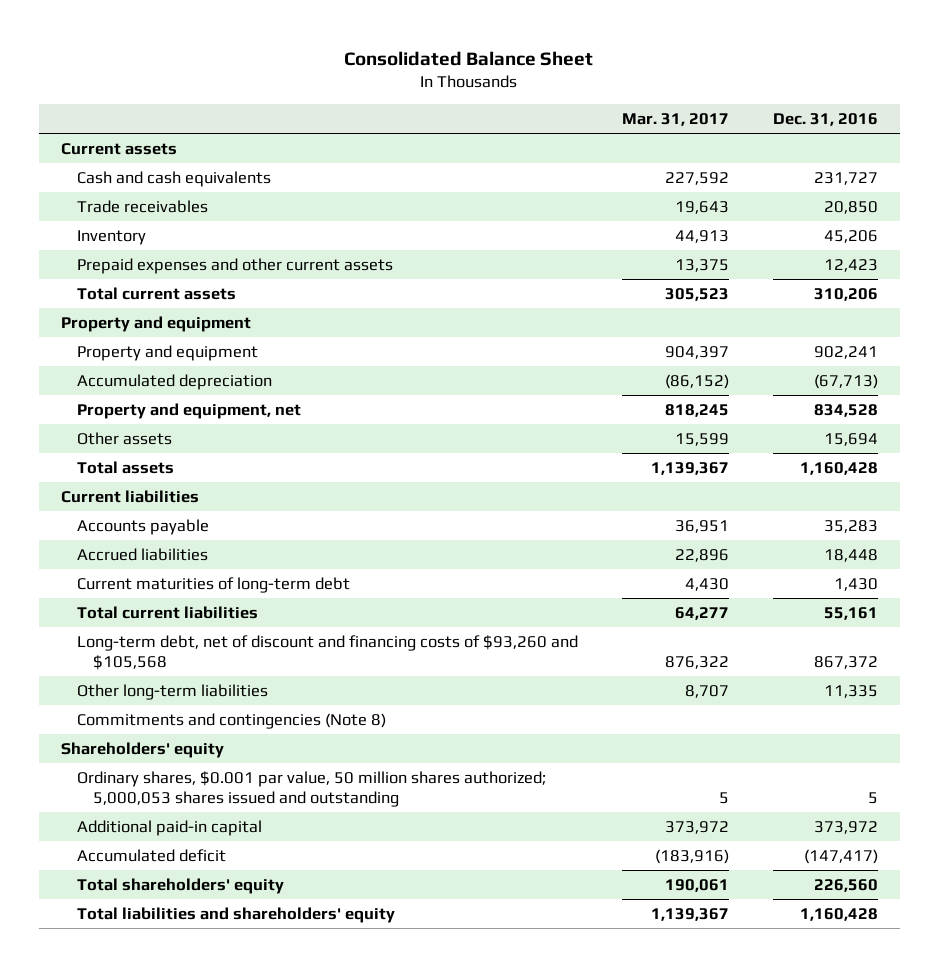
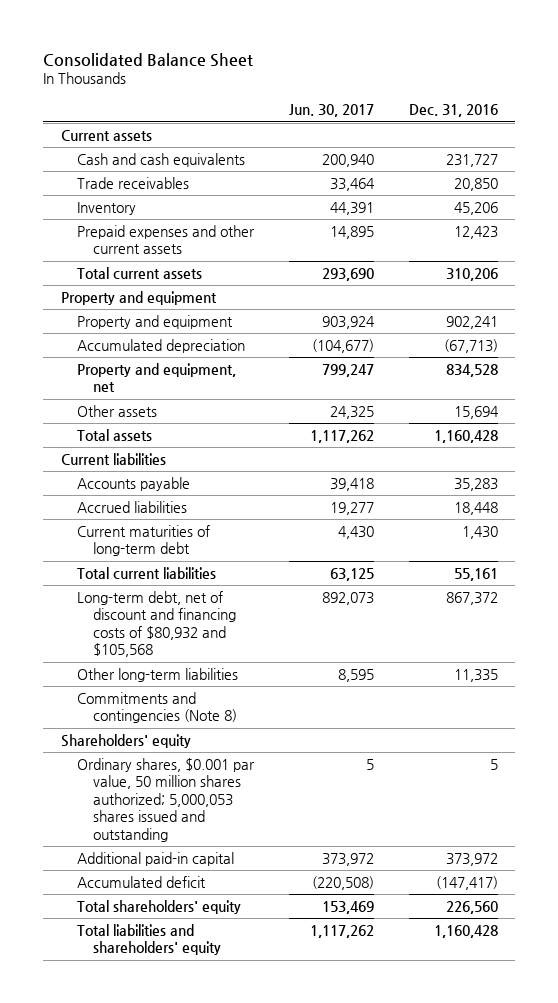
- | Mar. 31, 2017 | Dec. 31, 2016
+ | Jun. 30, 2017 | Dec. 31, 2016
- Long-term debt, net of discount and financing costs of $93,260 and $105,568 | 876,322 | 867,372
+ Long-term debt, net of discount and financing costs of $80,932 and $105,568 | 892,073 | 867,372

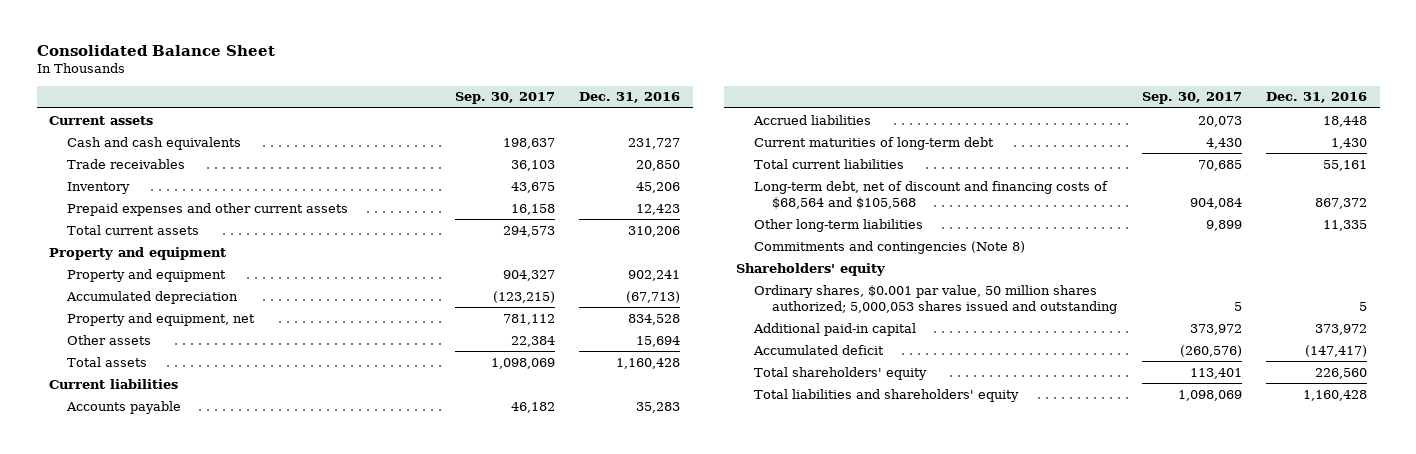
- | Jun. 30, 2017 | Dec. 31, 2016
+ | Sep. 30, 2017 | Dec. 31, 2016
- Long-term debt, net of discount and financing costs of $80,932 and $105,568 | 892,073 | 867,372
+ Long-term debt, net of discount and financing costs of $68,564 and $105,568 | 904,084 | 867,372

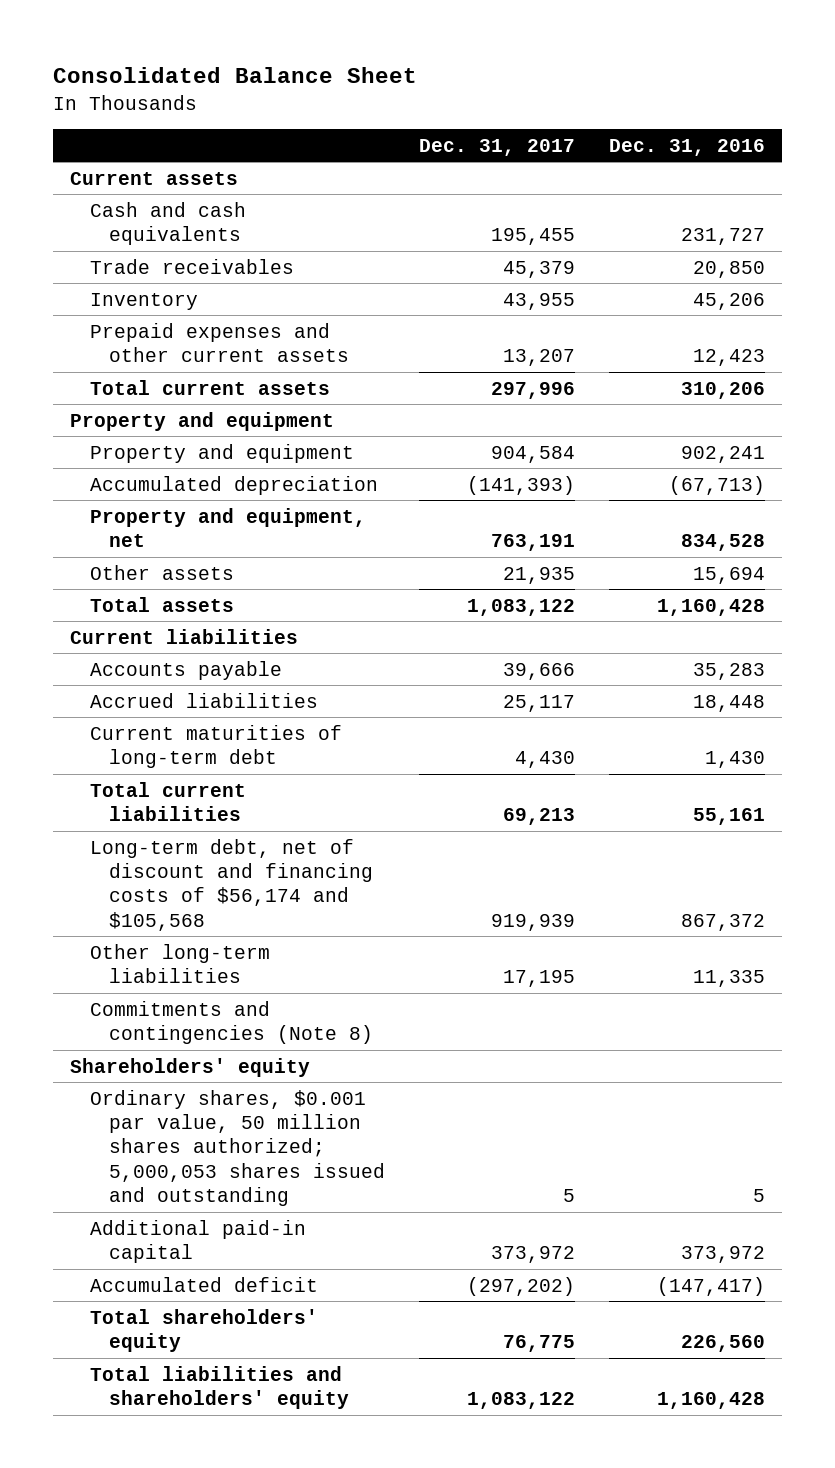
- | Sep. 30, 2017 | Dec. 31, 2016
+ | Dec. 31, 2017 | Dec. 31, 2016
- Long-term debt, net of discount and financing costs of $68,564 and $105,568 | 904,084 | 867,372
+ Long-term debt, net of discount and financing costs of $56,174 and $105,568 | 919,939 | 867,372

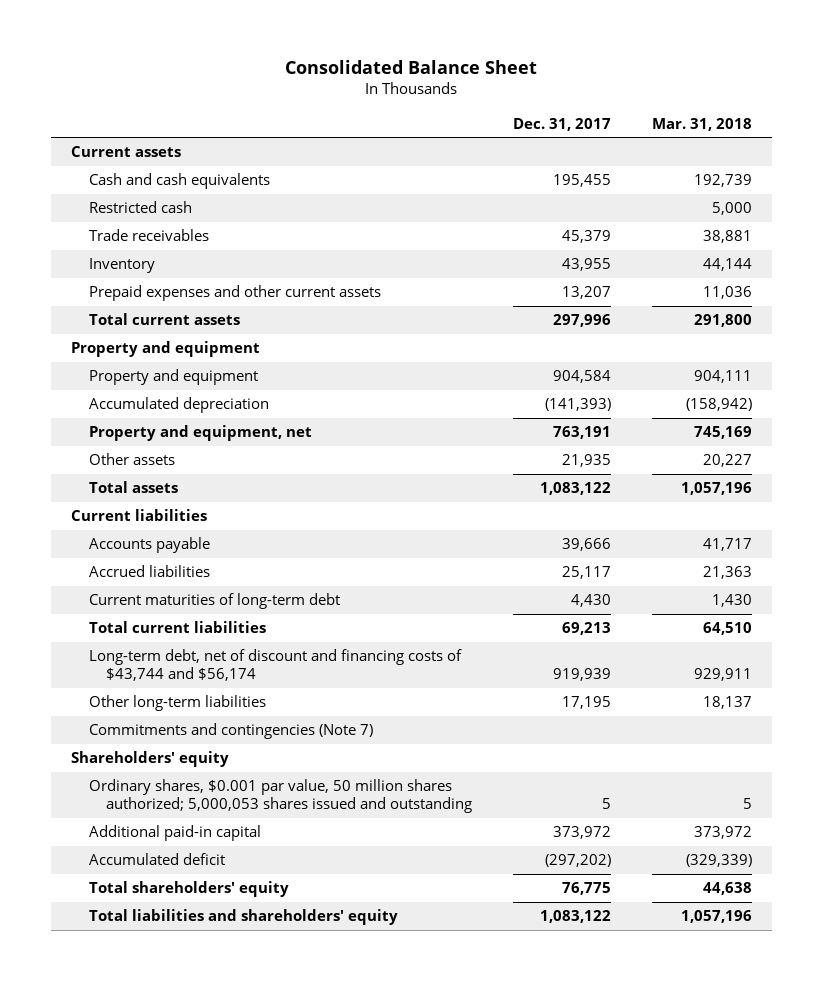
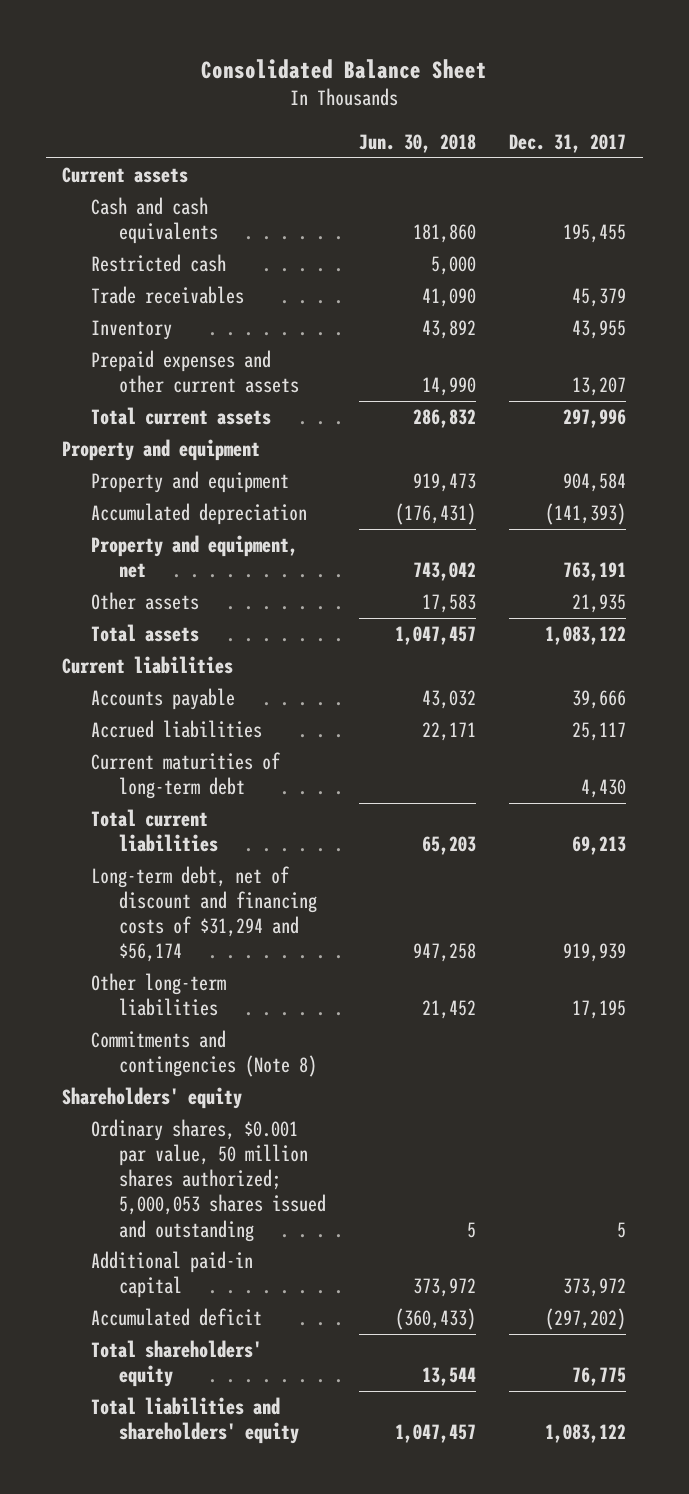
- | Dec. 31, 2017 | Mar. 31, 2018
+ | Jun. 30, 2018 | Dec. 31, 2017
- Long-term debt, net of discount and financing costs of $43,744 and $56,174 | 919,939 | 929,911
+ Long-term debt, net of discount and financing costs of $31,294 and $56,174 | 947,258 | 919,939
- Commitments and contingencies (Note 7)
+ Commitments and contingencies (Note 8)

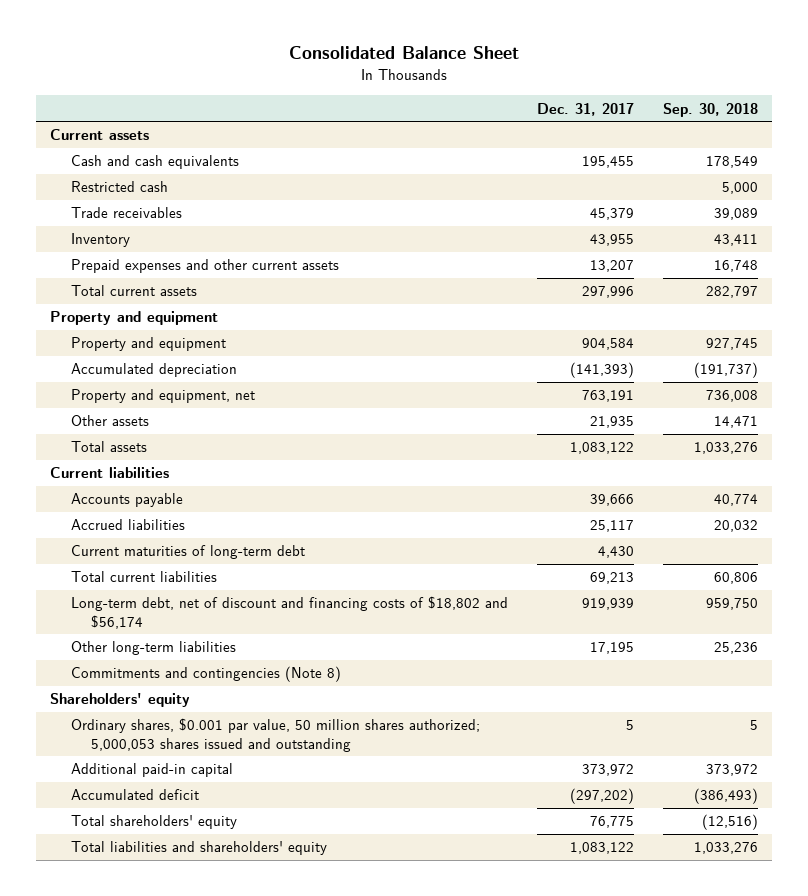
- | Jun. 30, 2018 | Dec. 31, 2017
+ | Dec. 31, 2017 | Sep. 30, 2018
- Long-term debt, net of discount and financing costs of $31,294 and $56,174 | 947,258 | 919,939
+ Long-term debt, net of discount and financing costs of $18,802 and $56,174 | 919,939 | 959,750

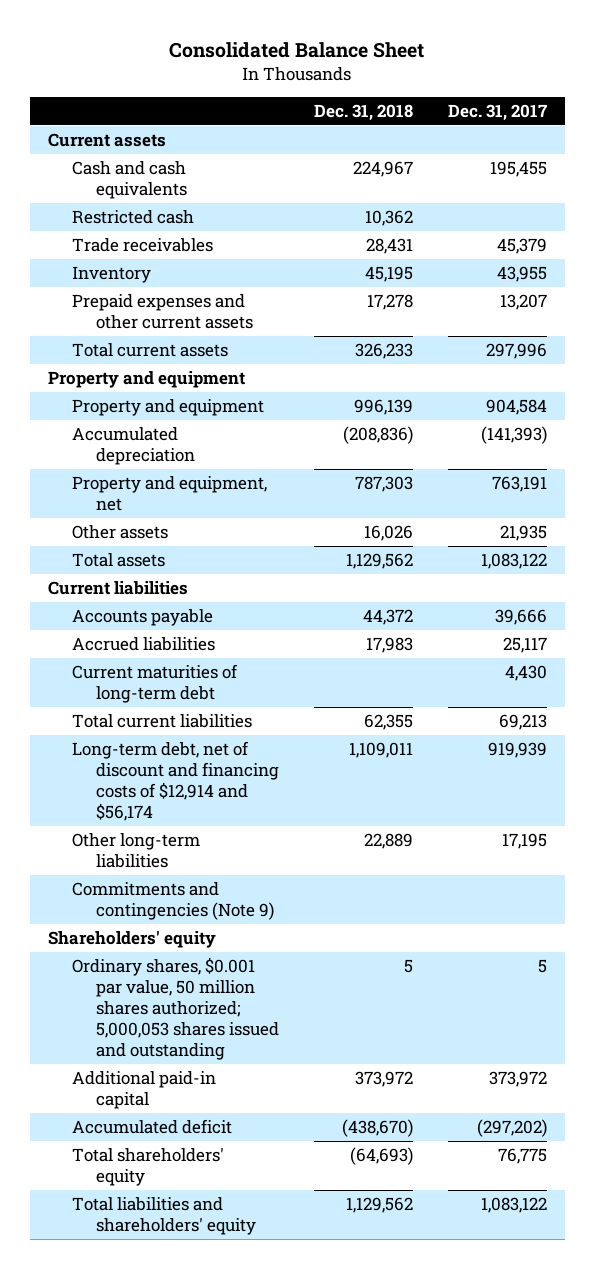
- | Dec. 31, 2017 | Sep. 30, 2018
+ | Dec. 31, 2018 | Dec. 31, 2017
- Long-term debt, net of discount and financing costs of $18,802 and $56,174 | 919,939 | 959,750
+ Long-term debt, net of discount and financing costs of $12,914 and $56,174 | 1,109,011 | 919,939
- Commitments and contingencies (Note 8)
+ Commitments and contingencies (Note 9)

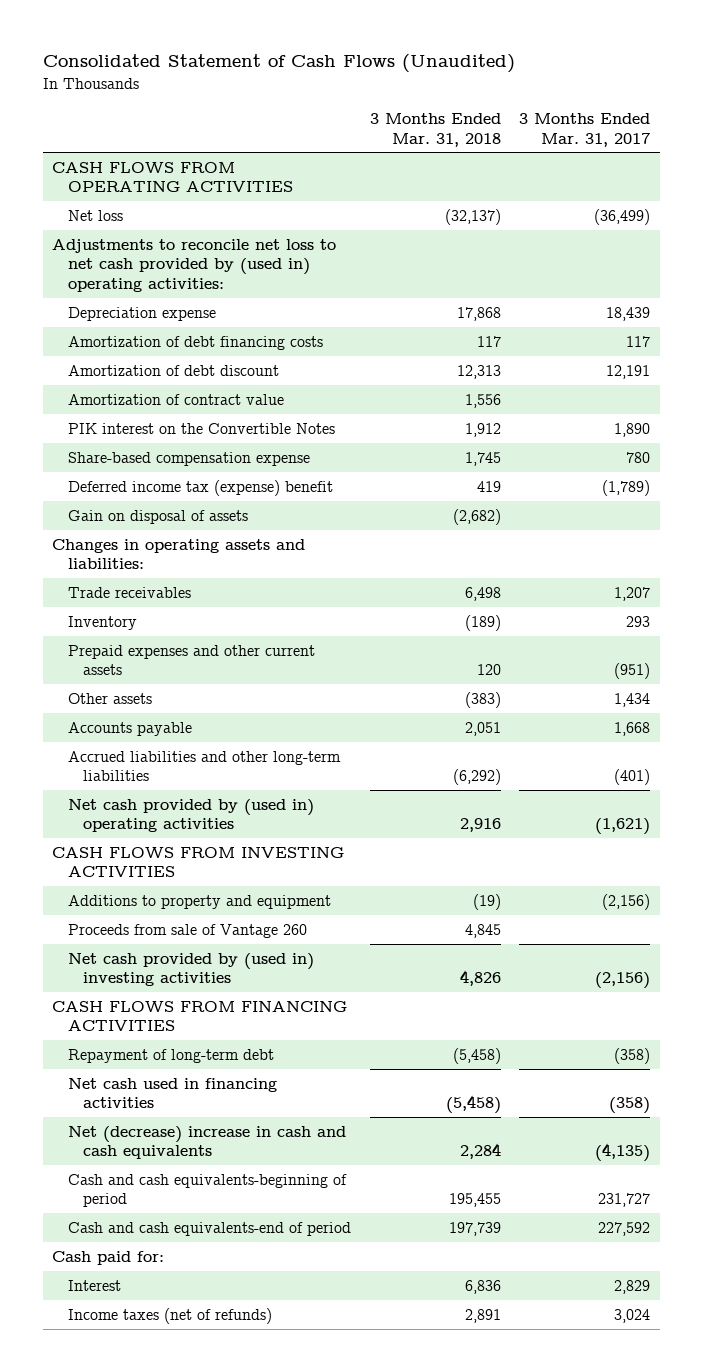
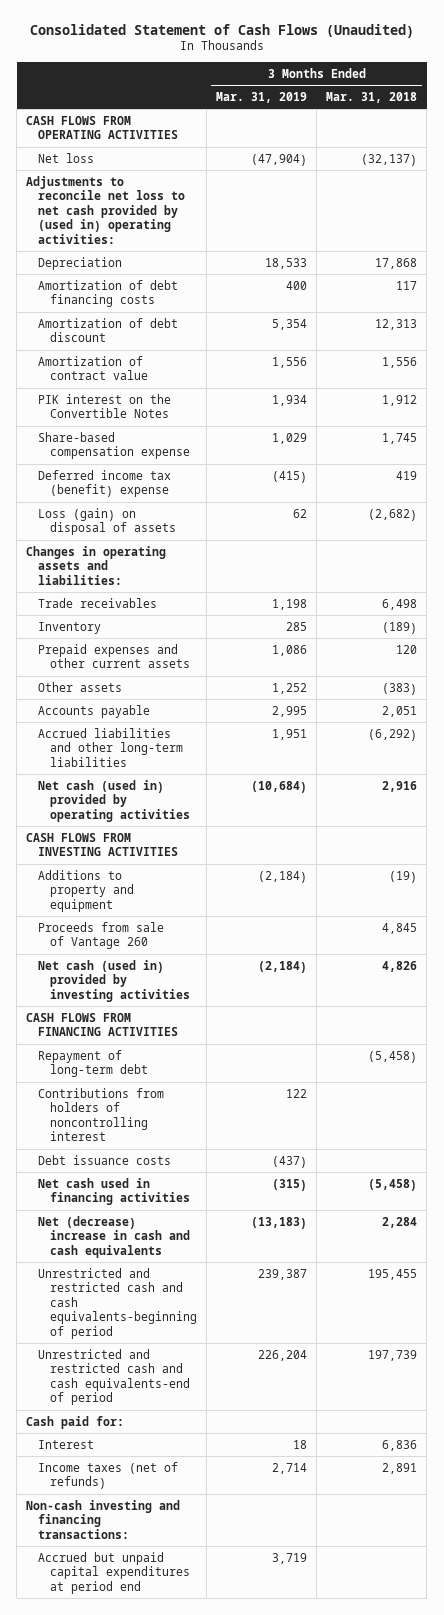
- | 3 Months Ended Mar. 31, 2018 | 3 Months Ended Mar. 31, 2017
+ | 3 Months Ended Mar. 31, 2019 | 3 Months Ended Mar. 31, 2018
- Depreciation expense | 17,868 | 18,439
+ Depreciation | 18,533 | 17,868
- Deferred income tax (expense) benefit | 419 | (1,789)
- Gain on disposal of assets | (2,682) |
+ Deferred income tax (benefit) expense | (415) | 419
+ Loss (gain) on disposal of assets | 62 | (2,682)
- Net cash provided by (used in) operating activities | 2,916 | (1,621)
+ Net cash (used in) provided by operating activities | (10,684) | 2,916
- Net cash provided by (used in) investing activities | 4,826 | (2,156)
+ Net cash (used in) provided by investing activities | (2,184) | 4,826
+ Contributions from holders of noncontrolling interest | 122 |
+ Debt issuance costs | (437) |
- Cash and cash equivalents-beginning of period | 195,455 | 231,727
- Cash and cash equivalents-end of period | 197,739 | 227,592
+ Unrestricted and restricted cash and cash equivalents-beginning of period | 239,387 | 195,455
+ Unrestricted and restricted cash and cash equivalents-end of period | 226,204 | 197,739
+ Non-cash investing and financing transactions:
+ Accrued but unpaid capital expenditures at period end | 3,719 |

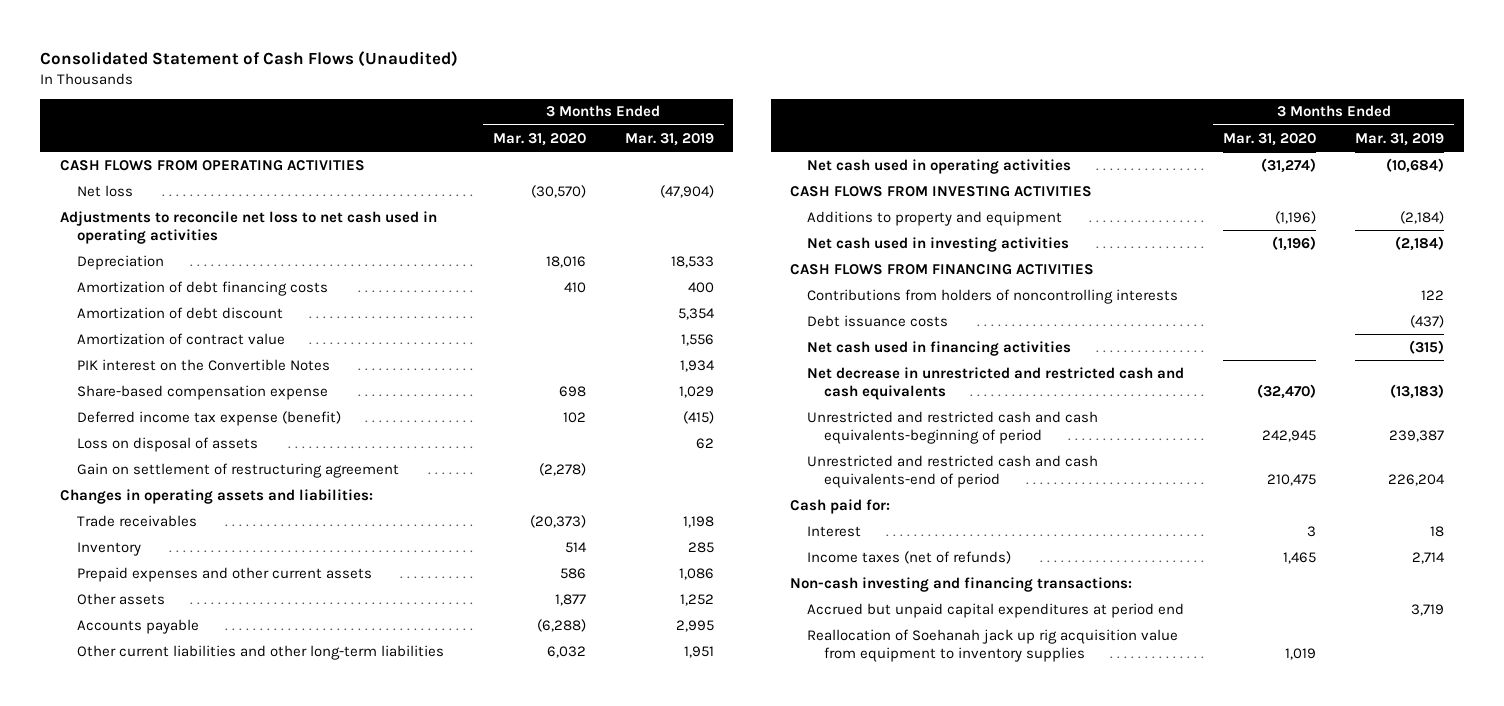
- | 3 Months Ended Mar. 31, 2019 | 3 Months Ended Mar. 31, 2018
+ | 3 Months Ended Mar. 31, 2020 | 3 Months Ended Mar. 31, 2019
- Adjustments to reconcile net loss to net cash provided by (used in) operating activities:
+ Adjustments to reconcile net loss to net cash used in operating activities
- Deferred income tax (benefit) expense | (415) | 419
- Loss (gain) on disposal of assets | 62 | (2,682)
+ Deferred income tax expense (benefit) | 102 | (415)
+ Loss on disposal of assets | | 62
+ Gain on settlement of restructuring agreement | (2,278) |
- Accrued liabilities and other long-term liabilities | 1,951 | (6,292)
- Net cash (used in) provided by operating activities | (10,684) | 2,916
+ Other current liabilities and other long-term liabilities | 6,032 | 1,951
+ Net cash used in operating activities | (31,274) | (10,684)
- Proceeds from sale of Vantage 260 | | 4,845
- Net cash (used in) provided by investing activities | (2,184) | 4,826
+ Net cash used in investing activities | (1,196) | (2,184)
- Repayment of long-term debt | | (5,458)
- Contributions from holders of noncontrolling interest | 122 |
+ Contributions from holders of noncontrolling interests | | 122
- Net (decrease) increase in cash and cash equivalents | (13,183) | 2,284
+ Net decrease in unrestricted and restricted cash and cash equivalents | (32,470) | (13,183)
+ Reallocation of Soehanah jack up rig acquisition value from equipment to inventory supplies | 1,019 |

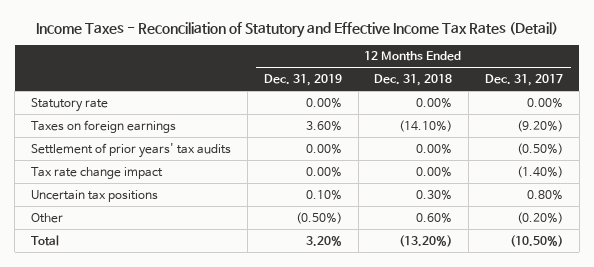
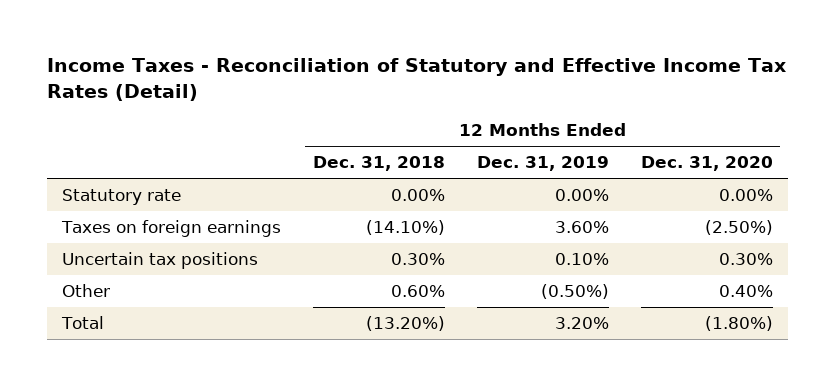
- | 12 Months Ended Dec. 31, 2019 | 12 Months Ended Dec. 31, 2018 | 12 Months Ended Dec. 31, 2017
+ | 12 Months Ended Dec. 31, 2018 | 12 Months Ended Dec. 31, 2019 | 12 Months Ended Dec. 31, 2020
- Settlement of prior years' tax audits | 0.00% | 0.00% | (0.50%)
- Tax rate change impact | 0.00% | 0.00% | (1.40%)

